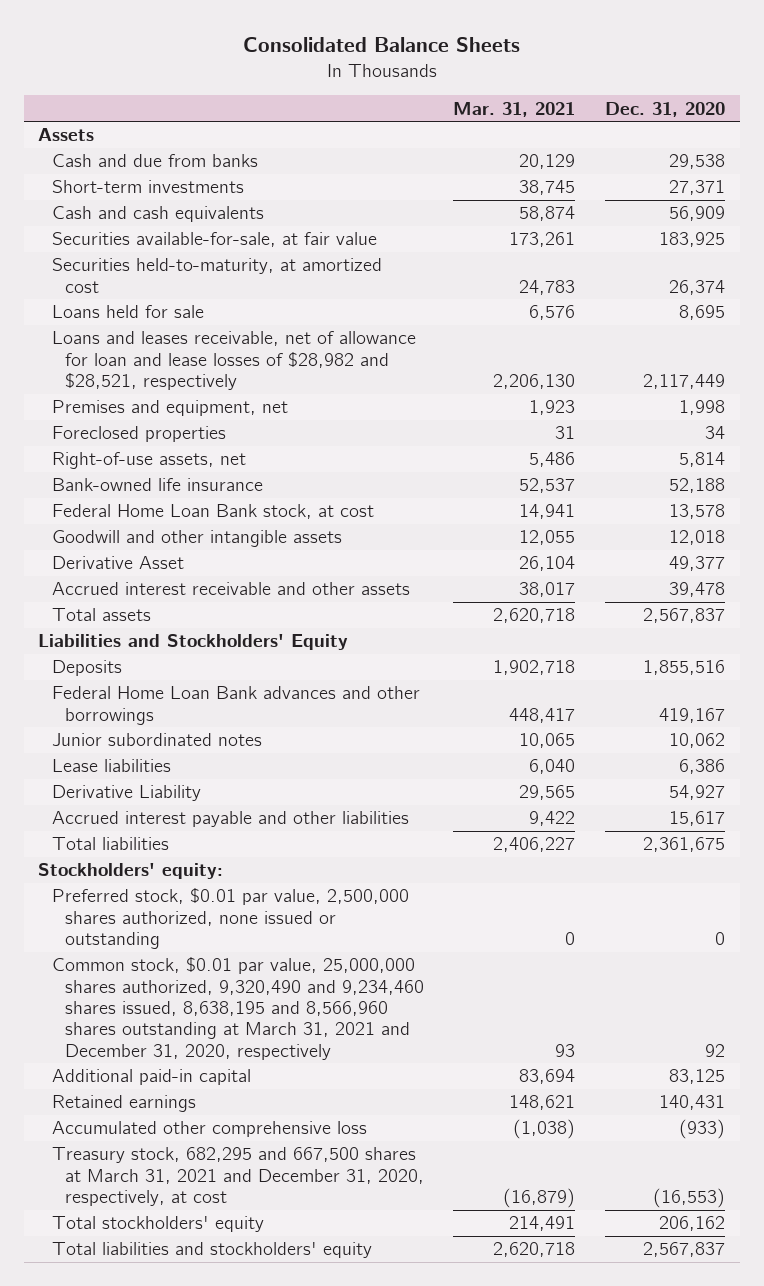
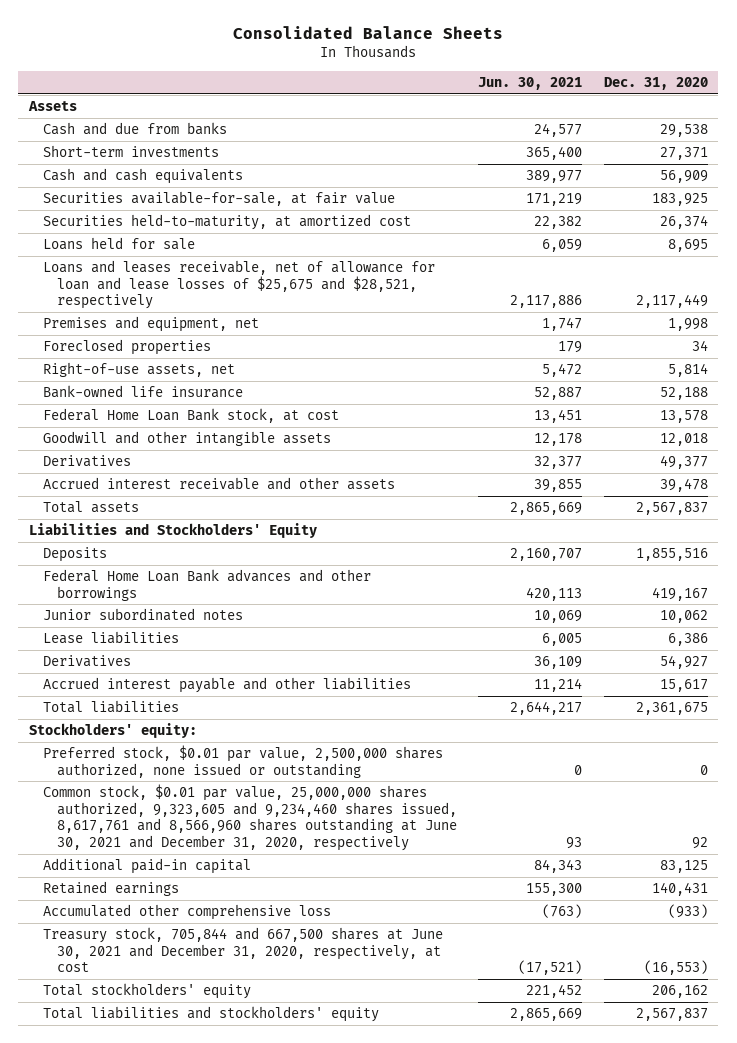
- | Mar. 31, 2021 | Dec. 31, 2020
+ | Jun. 30, 2021 | Dec. 31, 2020
- Loans and leases receivable, net of allowance for loan and lease losses of $28,982 and $28,521, respectively | 2,206,130 | 2,117,449
+ Loans and leases receivable, net of allowance for loan and lease losses of $25,675 and $28,521, respectively | 2,117,886 | 2,117,449
- Derivative Asset | 26,104 | 49,377
+ Derivatives | 32,377 | 49,377
- Derivative Liability | 29,565 | 54,927
+ Derivatives | 36,109 | 54,927
- Common stock, $0.01 par value, 25,000,000 shares authorized, 9,320,490 and 9,234,460 shares issued, 8,638,195 and 8,566,960 shares outstanding at March 31, 2021 and December 31, 2020, respectively | 93 | 92
+ Common stock, $0.01 par value, 25,000,000 shares authorized, 9,323,605 and 9,234,460 shares issued, 8,617,761 and 8,566,960 shares outstanding at June 30, 2021 and December 31, 2020, respectively | 93 | 92
- Treasury stock, 682,295 and 667,500 shares at March 31, 2021 and December 31, 2020, respectively, at cost | (16,879) | (16,553)
+ Treasury stock, 705,844 and 667,500 shares at June 30, 2021 and December 31, 2020, respectively, at cost | (17,521) | (16,553)

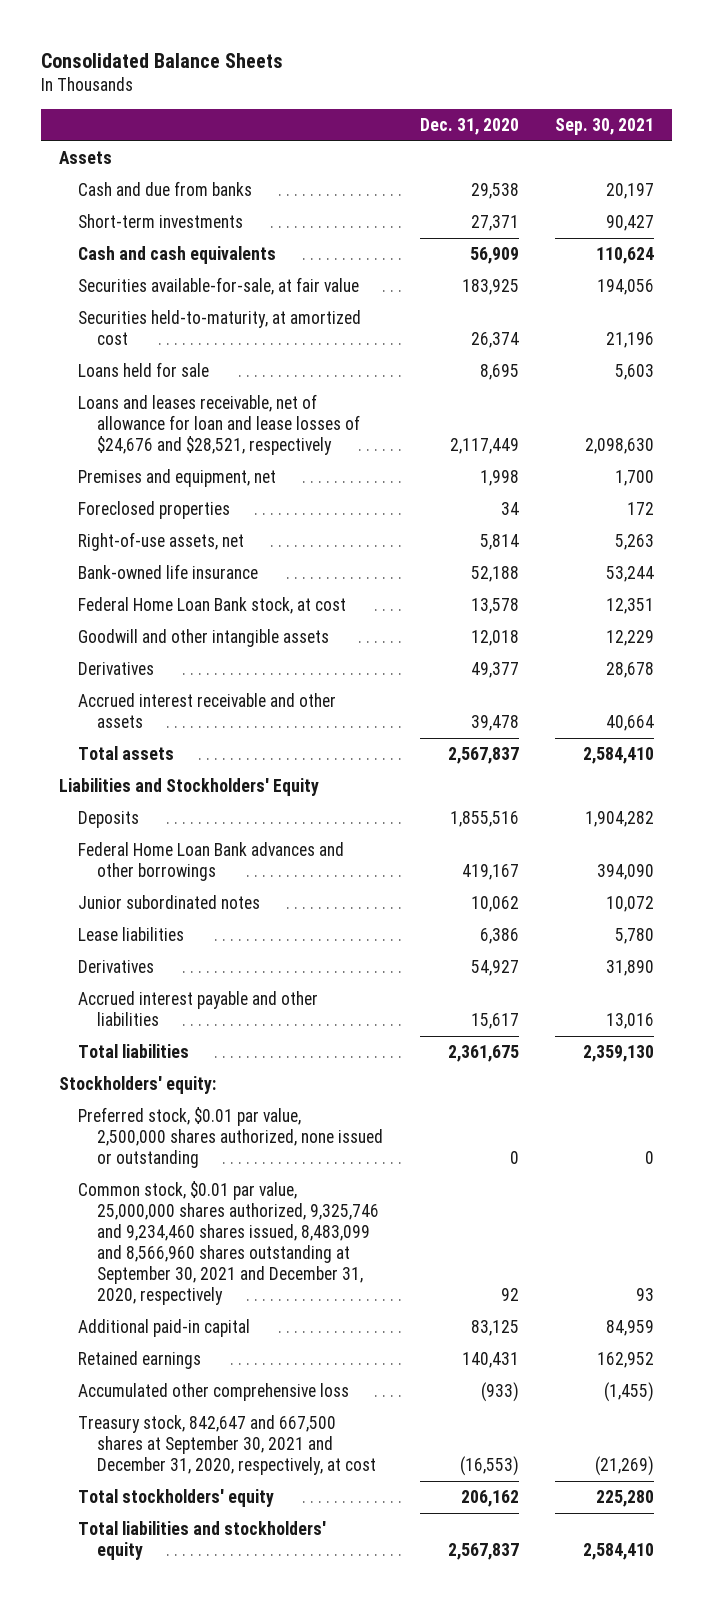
- | Jun. 30, 2021 | Dec. 31, 2020
+ | Dec. 31, 2020 | Sep. 30, 2021
- Loans and leases receivable, net of allowance for loan and lease losses of $25,675 and $28,521, respectively | 2,117,886 | 2,117,449
+ Loans and leases receivable, net of allowance for loan and lease losses of $24,676 and $28,521, respectively | 2,117,449 | 2,098,630
- Common stock, $0.01 par value, 25,000,000 shares authorized, 9,323,605 and 9,234,460 shares issued, 8,617,761 and 8,566,960 shares outstanding at June 30, 2021 and December 31, 2020, respectively | 93 | 92
+ Common stock, $0.01 par value, 25,000,000 shares authorized, 9,325,746 and 9,234,460 shares issued, 8,483,099 and 8,566,960 shares outstanding at September 30, 2021 and December 31, 2020, respectively | 92 | 93
- Treasury stock, 705,844 and 667,500 shares at June 30, 2021 and December 31, 2020, respectively, at cost | (17,521) | (16,553)
+ Treasury stock, 842,647 and 667,500 shares at September 30, 2021 and December 31, 2020, respectively, at cost | (16,553) | (21,269)

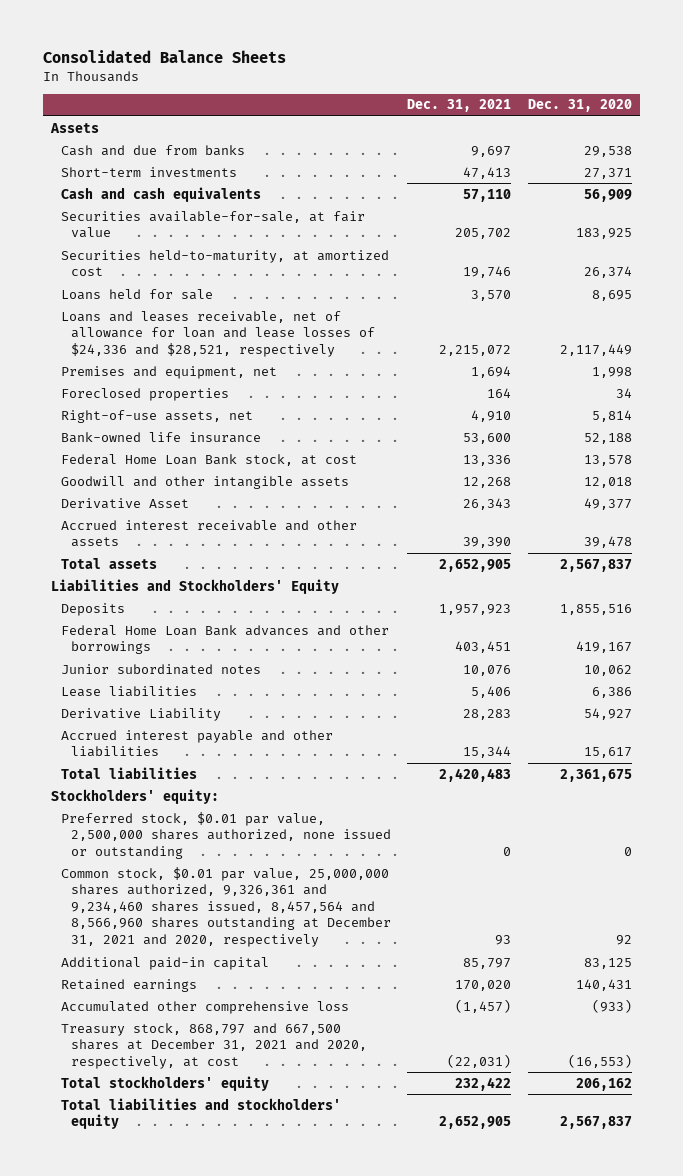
- | Dec. 31, 2020 | Sep. 30, 2021
+ | Dec. 31, 2021 | Dec. 31, 2020
- Loans and leases receivable, net of allowance for loan and lease losses of $24,676 and $28,521, respectively | 2,117,449 | 2,098,630
+ Loans and leases receivable, net of allowance for loan and lease losses of $24,336 and $28,521, respectively | 2,215,072 | 2,117,449
- Derivatives | 49,377 | 28,678
+ Derivative Asset | 26,343 | 49,377
- Derivatives | 54,927 | 31,890
+ Derivative Liability | 28,283 | 54,927
- Common stock, $0.01 par value, 25,000,000 shares authorized, 9,325,746 and 9,234,460 shares issued, 8,483,099 and 8,566,960 shares outstanding at September 30, 2021 and December 31, 2020, respectively | 92 | 93
+ Common stock, $0.01 par value, 25,000,000 shares authorized, 9,326,361 and 9,234,460 shares issued, 8,457,564 and 8,566,960 shares outstanding at December 31, 2021 and 2020, respectively | 93 | 92
- Treasury stock, 842,647 and 667,500 shares at September 30, 2021 and December 31, 2020, respectively, at cost | (16,553) | (21,269)
+ Treasury stock, 868,797 and 667,500 shares at December 31, 2021 and 2020, respectively, at cost | (22,031) | (16,553)

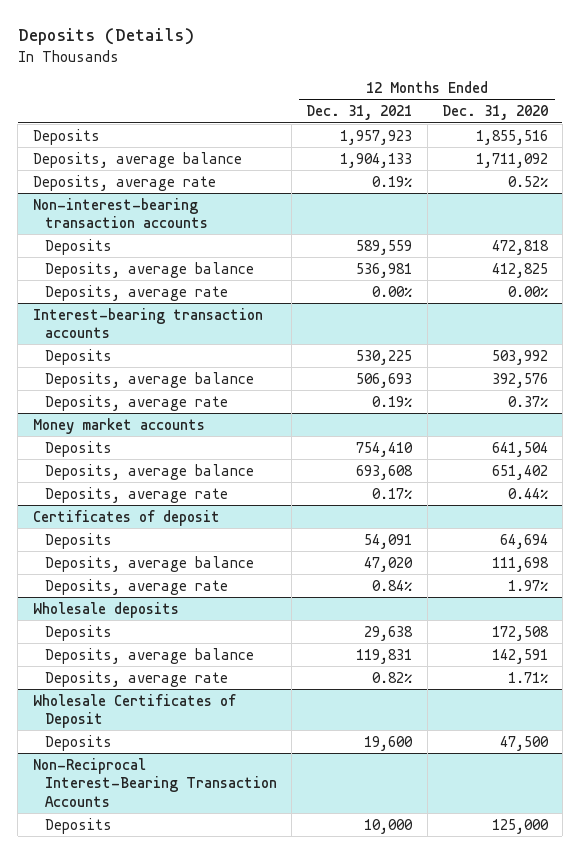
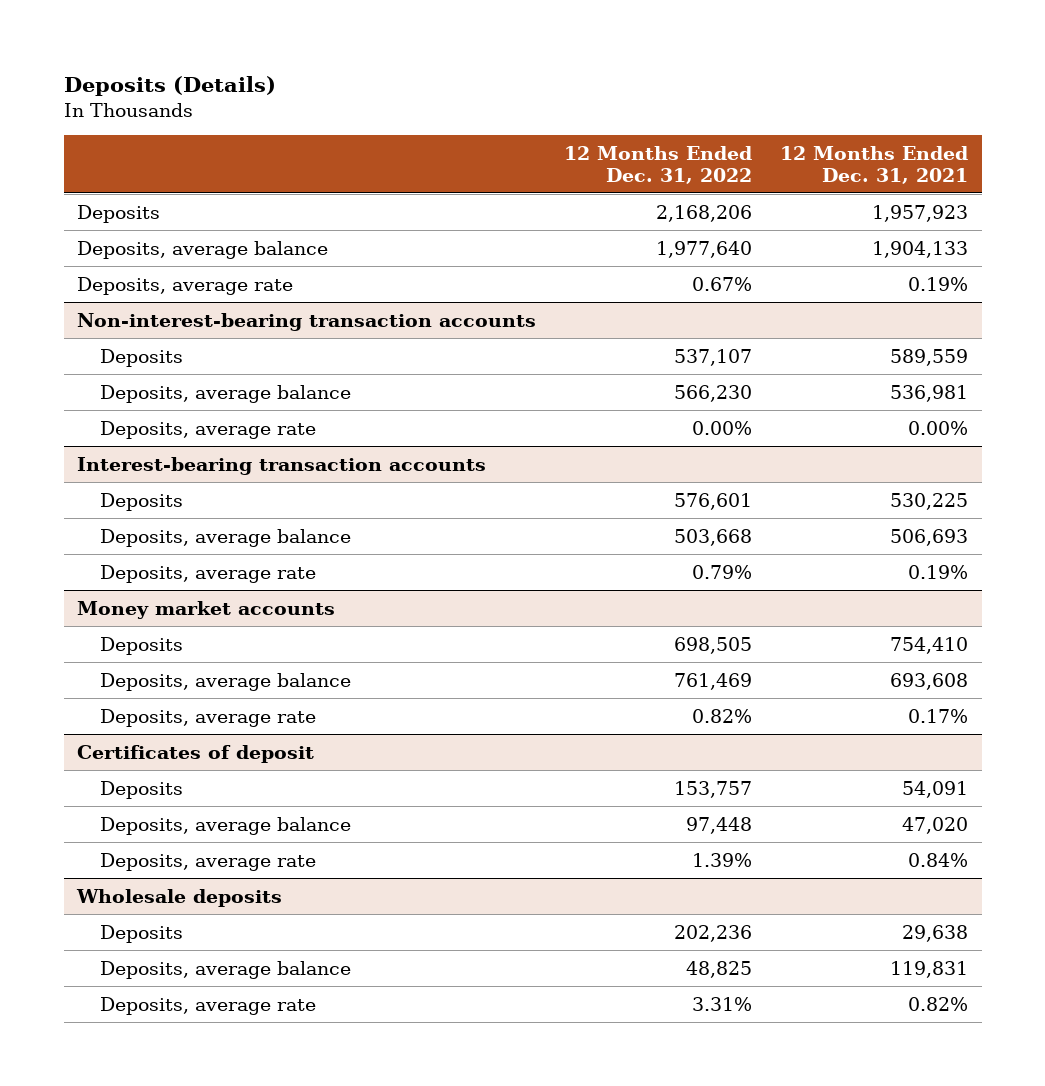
- | 12 Months Ended Dec. 31, 2021 | 12 Months Ended Dec. 31, 2020
+ | 12 Months Ended Dec. 31, 2022 | 12 Months Ended Dec. 31, 2021
- Wholesale Certificates of Deposit
- Deposits | 19,600 | 47,500
- Non-Reciprocal Interest-Bearing Transaction Accounts
- Deposits | 10,000 | 125,000

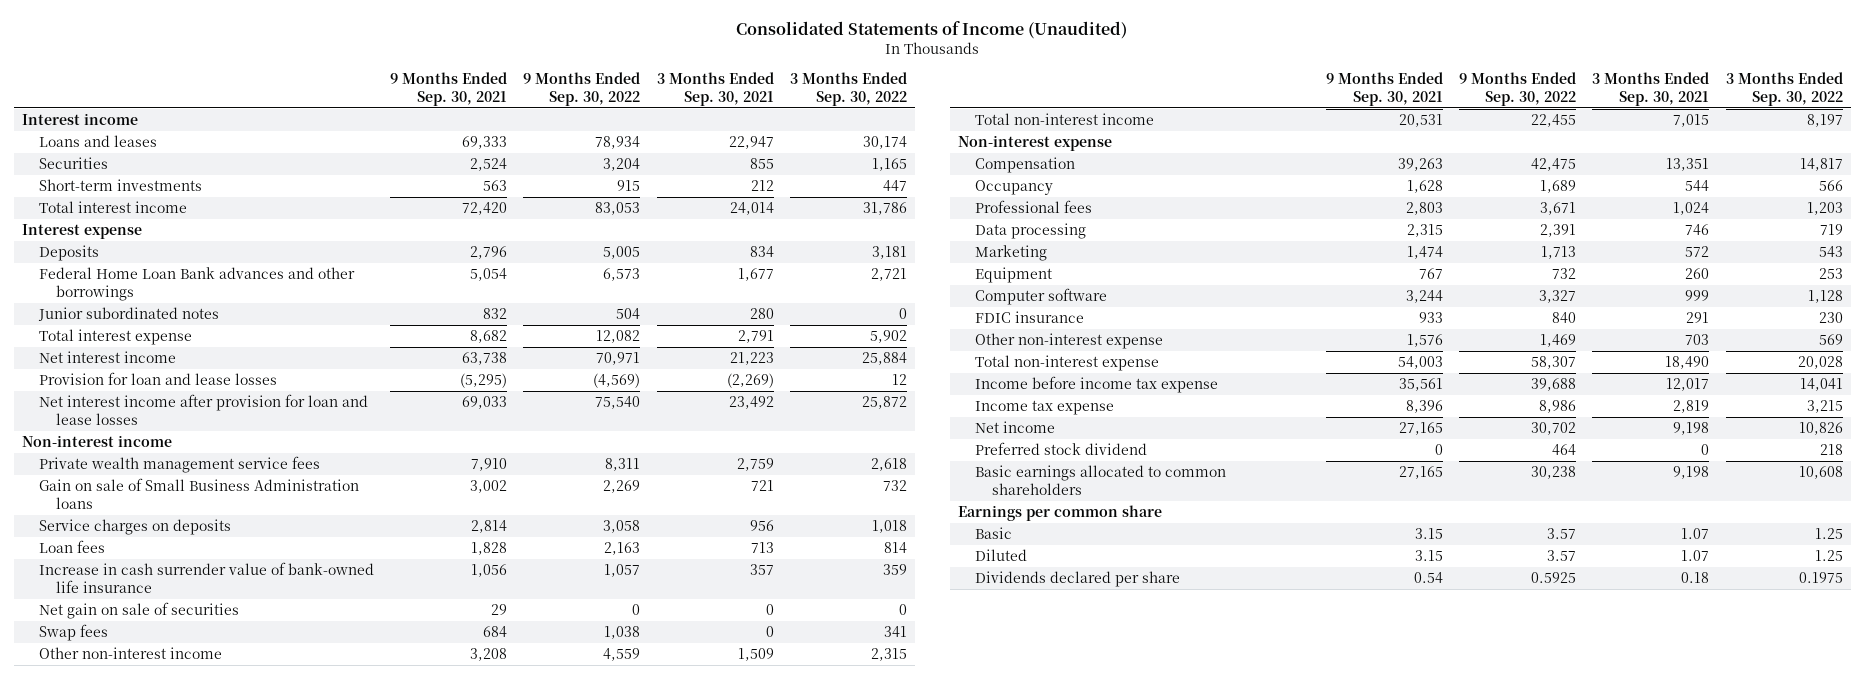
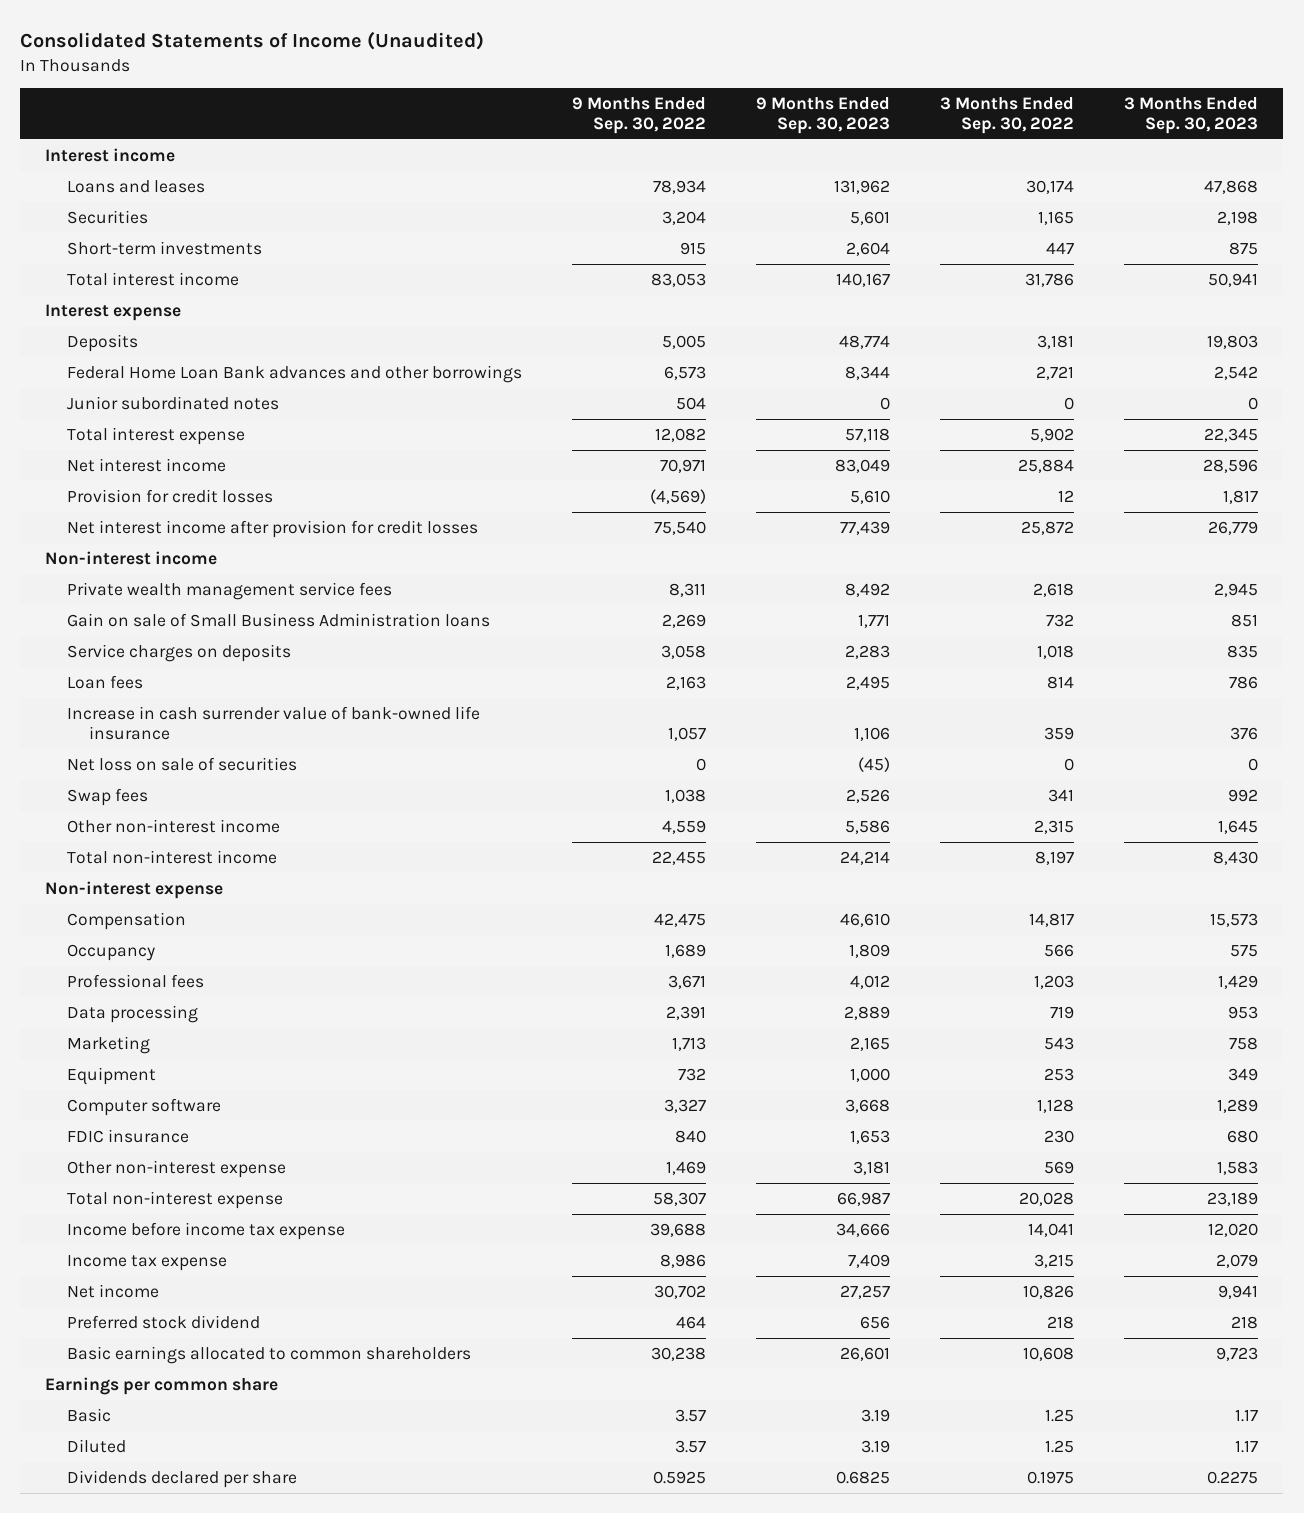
- | 9 Months Ended Sep. 30, 2021 | 9 Months Ended Sep. 30, 2022 | 3 Months Ended Sep. 30, 2021 | 3 Months Ended Sep. 30, 2022
+ | 9 Months Ended Sep. 30, 2022 | 9 Months Ended Sep. 30, 2023 | 3 Months Ended Sep. 30, 2022 | 3 Months Ended Sep. 30, 2023
- Provision for loan and lease losses | (5,295) | (4,569) | (2,269) | 12
- Net interest income after provision for loan and lease losses | 69,033 | 75,540 | 23,492 | 25,872
+ Provision for credit losses | (4,569) | 5,610 | 12 | 1,817
+ Net interest income after provision for credit losses | 75,540 | 77,439 | 25,872 | 26,779
- Net gain on sale of securities | 29 | 0 | 0 | 0
+ Net loss on sale of securities | 0 | (45) | 0 | 0

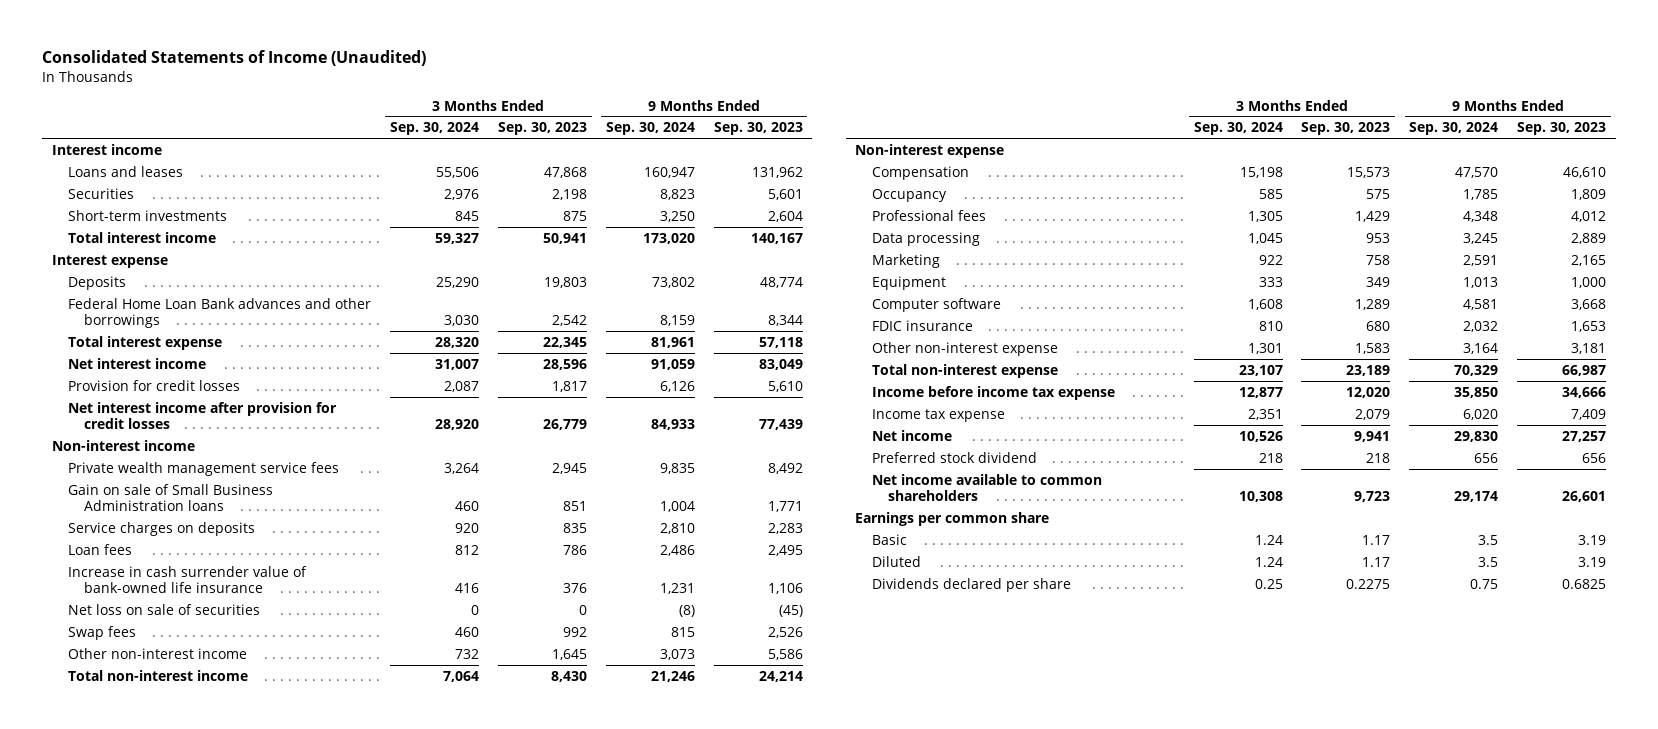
- | 9 Months Ended Sep. 30, 2022 | 9 Months Ended Sep. 30, 2023 | 3 Months Ended Sep. 30, 2022 | 3 Months Ended Sep. 30, 2023
+ | 3 Months Ended Sep. 30, 2024 | 3 Months Ended Sep. 30, 2023 | 9 Months Ended Sep. 30, 2024 | 9 Months Ended Sep. 30, 2023
- Junior subordinated notes | 504 | 0 | 0 | 0
- Basic earnings allocated to common shareholders | 30,238 | 26,601 | 10,608 | 9,723
+ Net income available to common shareholders | 10,308 | 9,723 | 29,174 | 26,601

